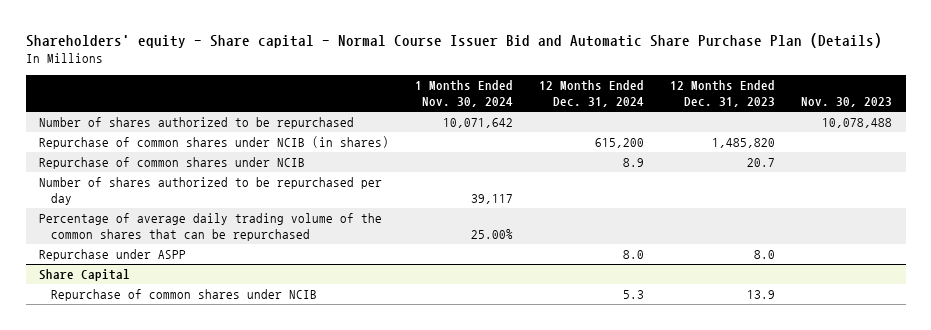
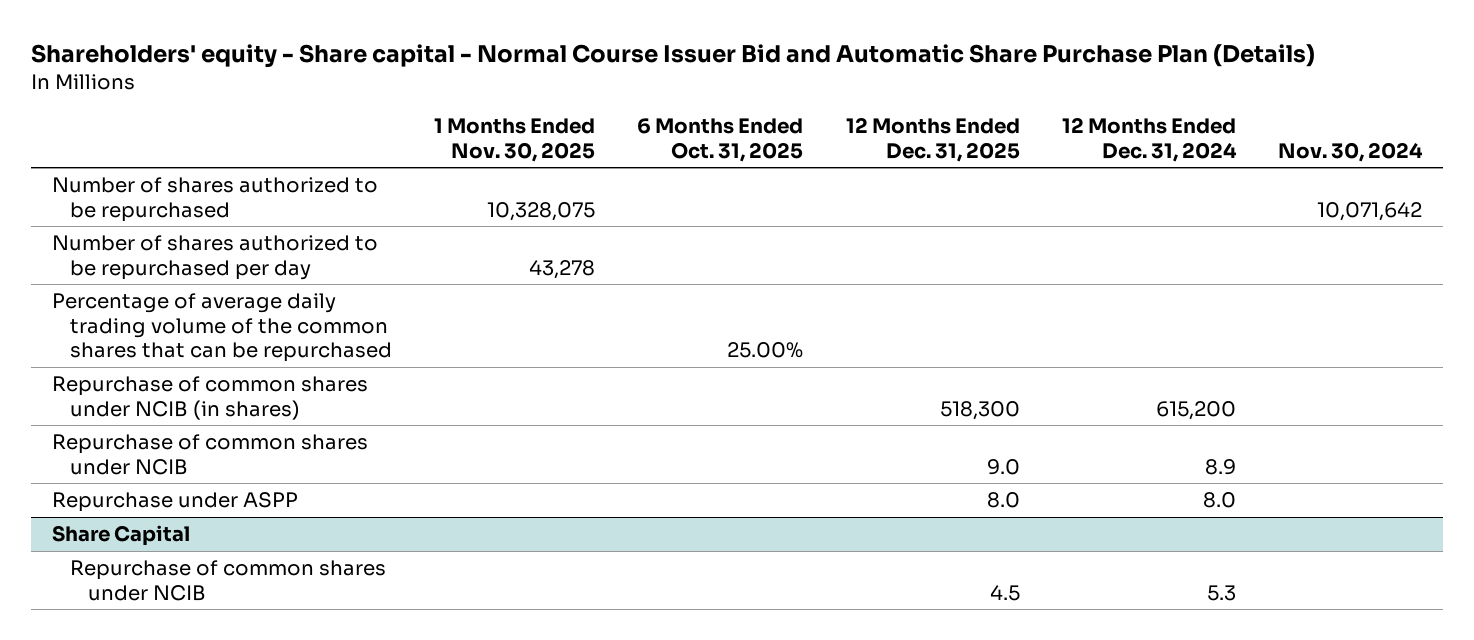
- | 1 Months Ended Nov. 30, 2024 | 12 Months Ended Dec. 31, 2024 | 12 Months Ended Dec. 31, 2023 | Nov. 30, 2023
+ | 1 Months Ended Nov. 30, 2025 | 6 Months Ended Oct. 31, 2025 | 12 Months Ended Dec. 31, 2025 | 12 Months Ended Dec. 31, 2024 | Nov. 30, 2024
moved down: Repurchase of common shares under NCIB (in shares) | | | 518,300 | 615,200 |
moved down: Repurchase of common shares under NCIB | | | 9.0 | 8.9 |

